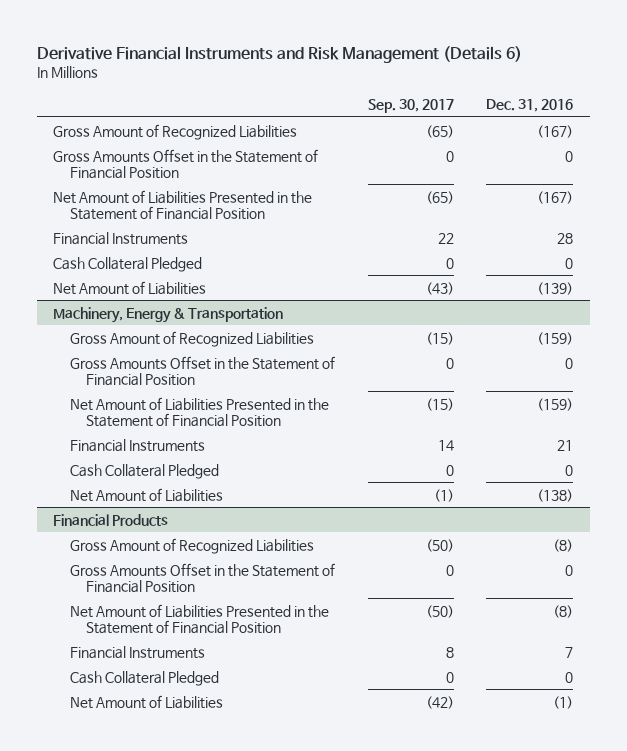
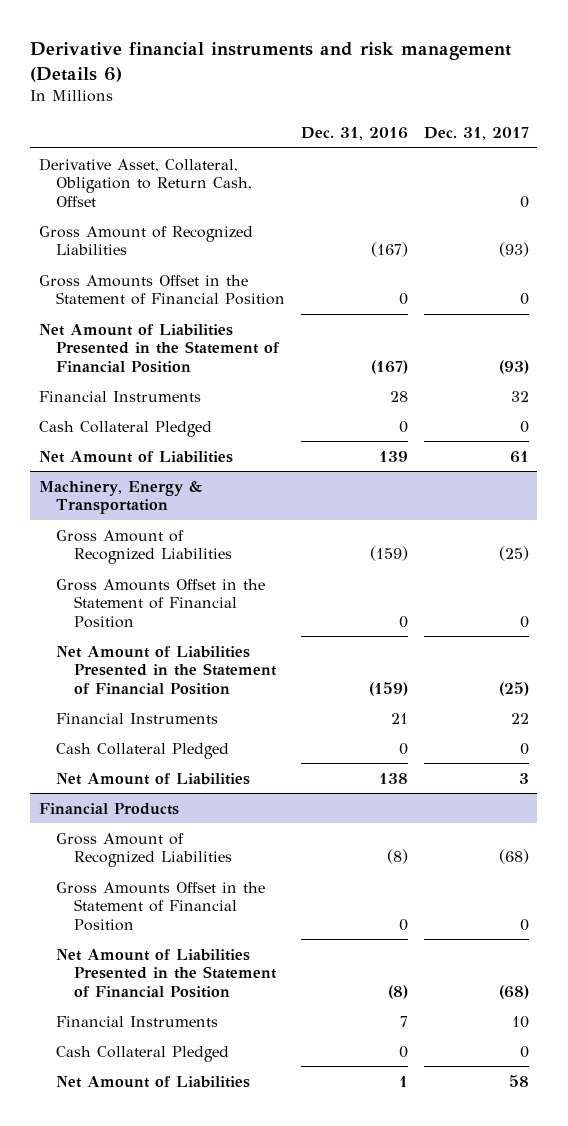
- Derivative Financial Instruments and Risk Management (Details 6)
+ Derivative financial instruments and risk management (Details 6)
- | Sep. 30, 2017 | Dec. 31, 2016
+ | Dec. 31, 2016 | Dec. 31, 2017
+ Derivative Asset, Collateral, Obligation to Return Cash, Offset | | 0
- Net Amount of Liabilities | (43) | (139)
+ Net Amount of Liabilities | 139 | 61
@ Machinery, Energy & Transportation
- Net Amount of Liabilities | (1) | (138)
+ Net Amount of Liabilities | 138 | 3
@ Financial Products
- Net Amount of Liabilities | (42) | (1)
+ Net Amount of Liabilities | 1 | 58

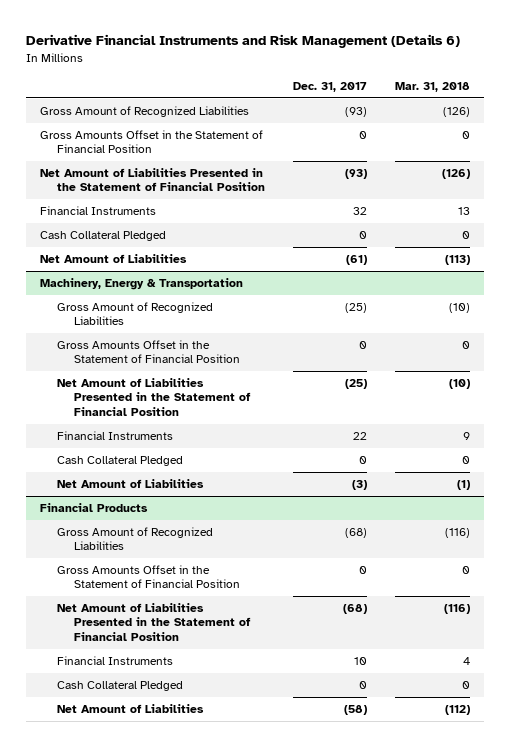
- Derivative financial instruments and risk management (Details 6)
+ Derivative Financial Instruments and Risk Management (Details 6)
- | Dec. 31, 2016 | Dec. 31, 2017
+ | Dec. 31, 2017 | Mar. 31, 2018
- Derivative Asset, Collateral, Obligation to Return Cash, Offset | | 0
- Net Amount of Liabilities | 139 | 61
+ Net Amount of Liabilities | (61) | (113)
@ Machinery, Energy & Transportation
- Net Amount of Liabilities | 138 | 3
+ Net Amount of Liabilities | (3) | (1)
@ Financial Products
- Net Amount of Liabilities | 1 | 58
+ Net Amount of Liabilities | (58) | (112)

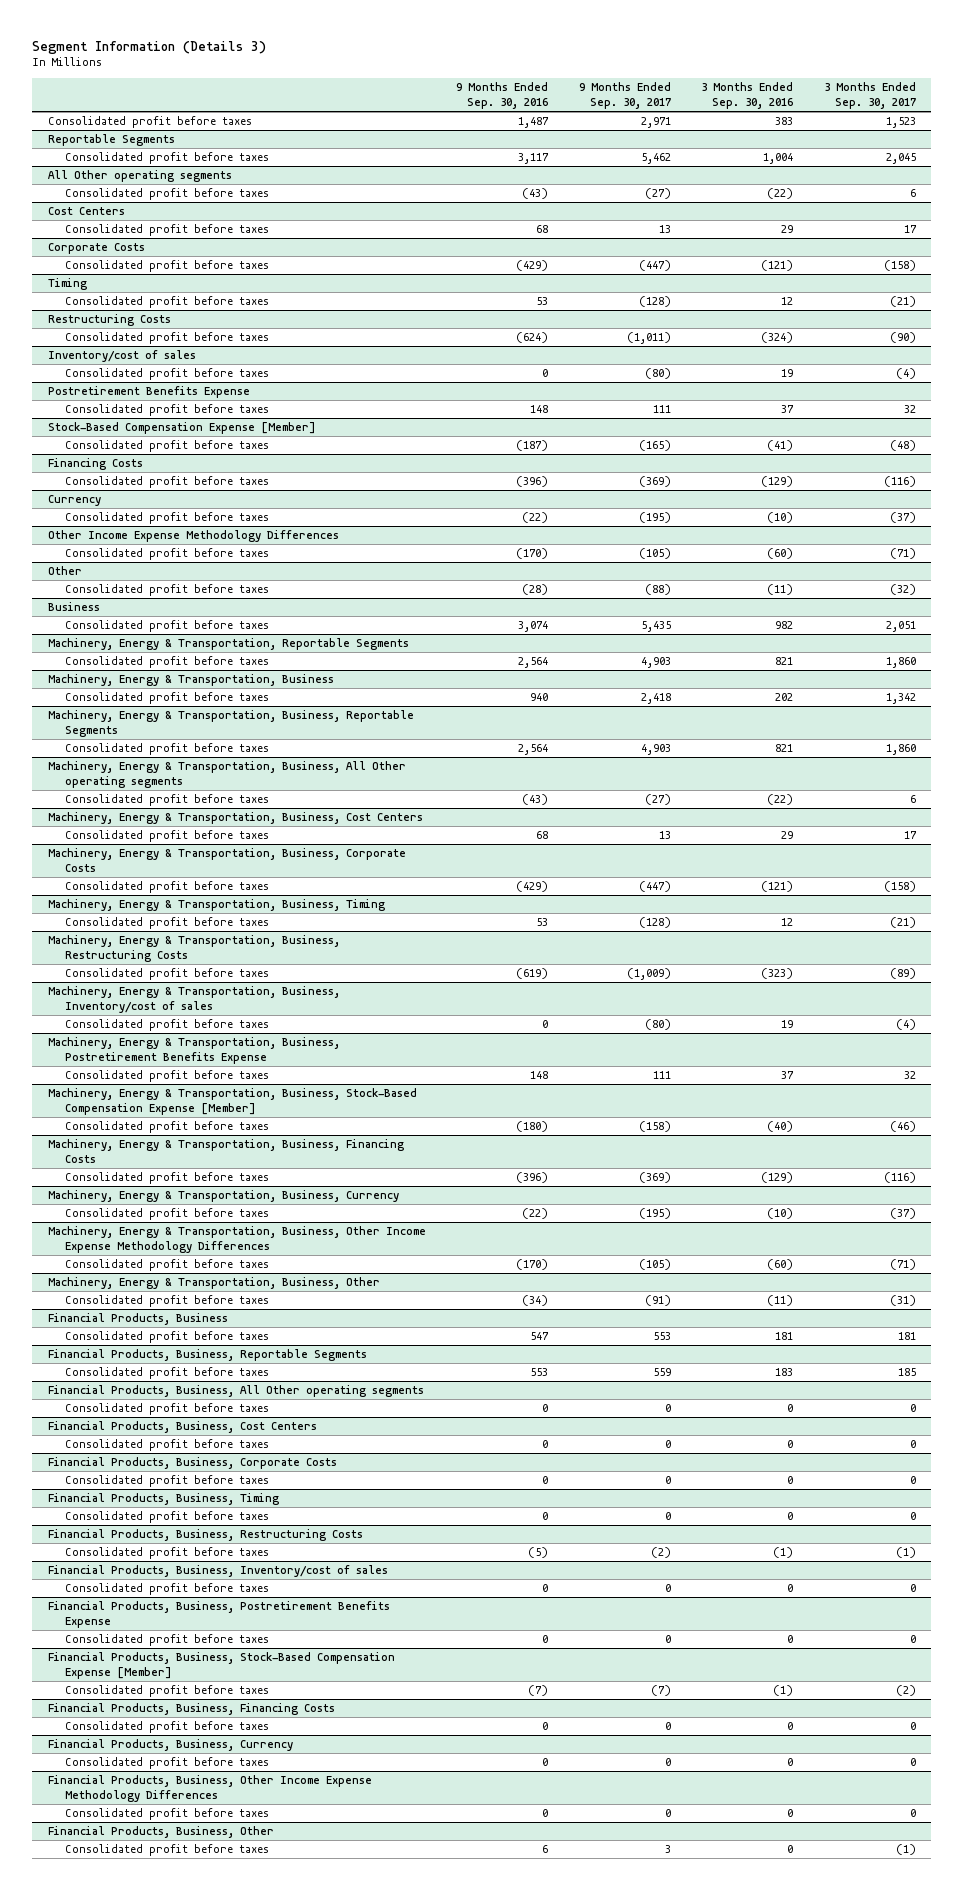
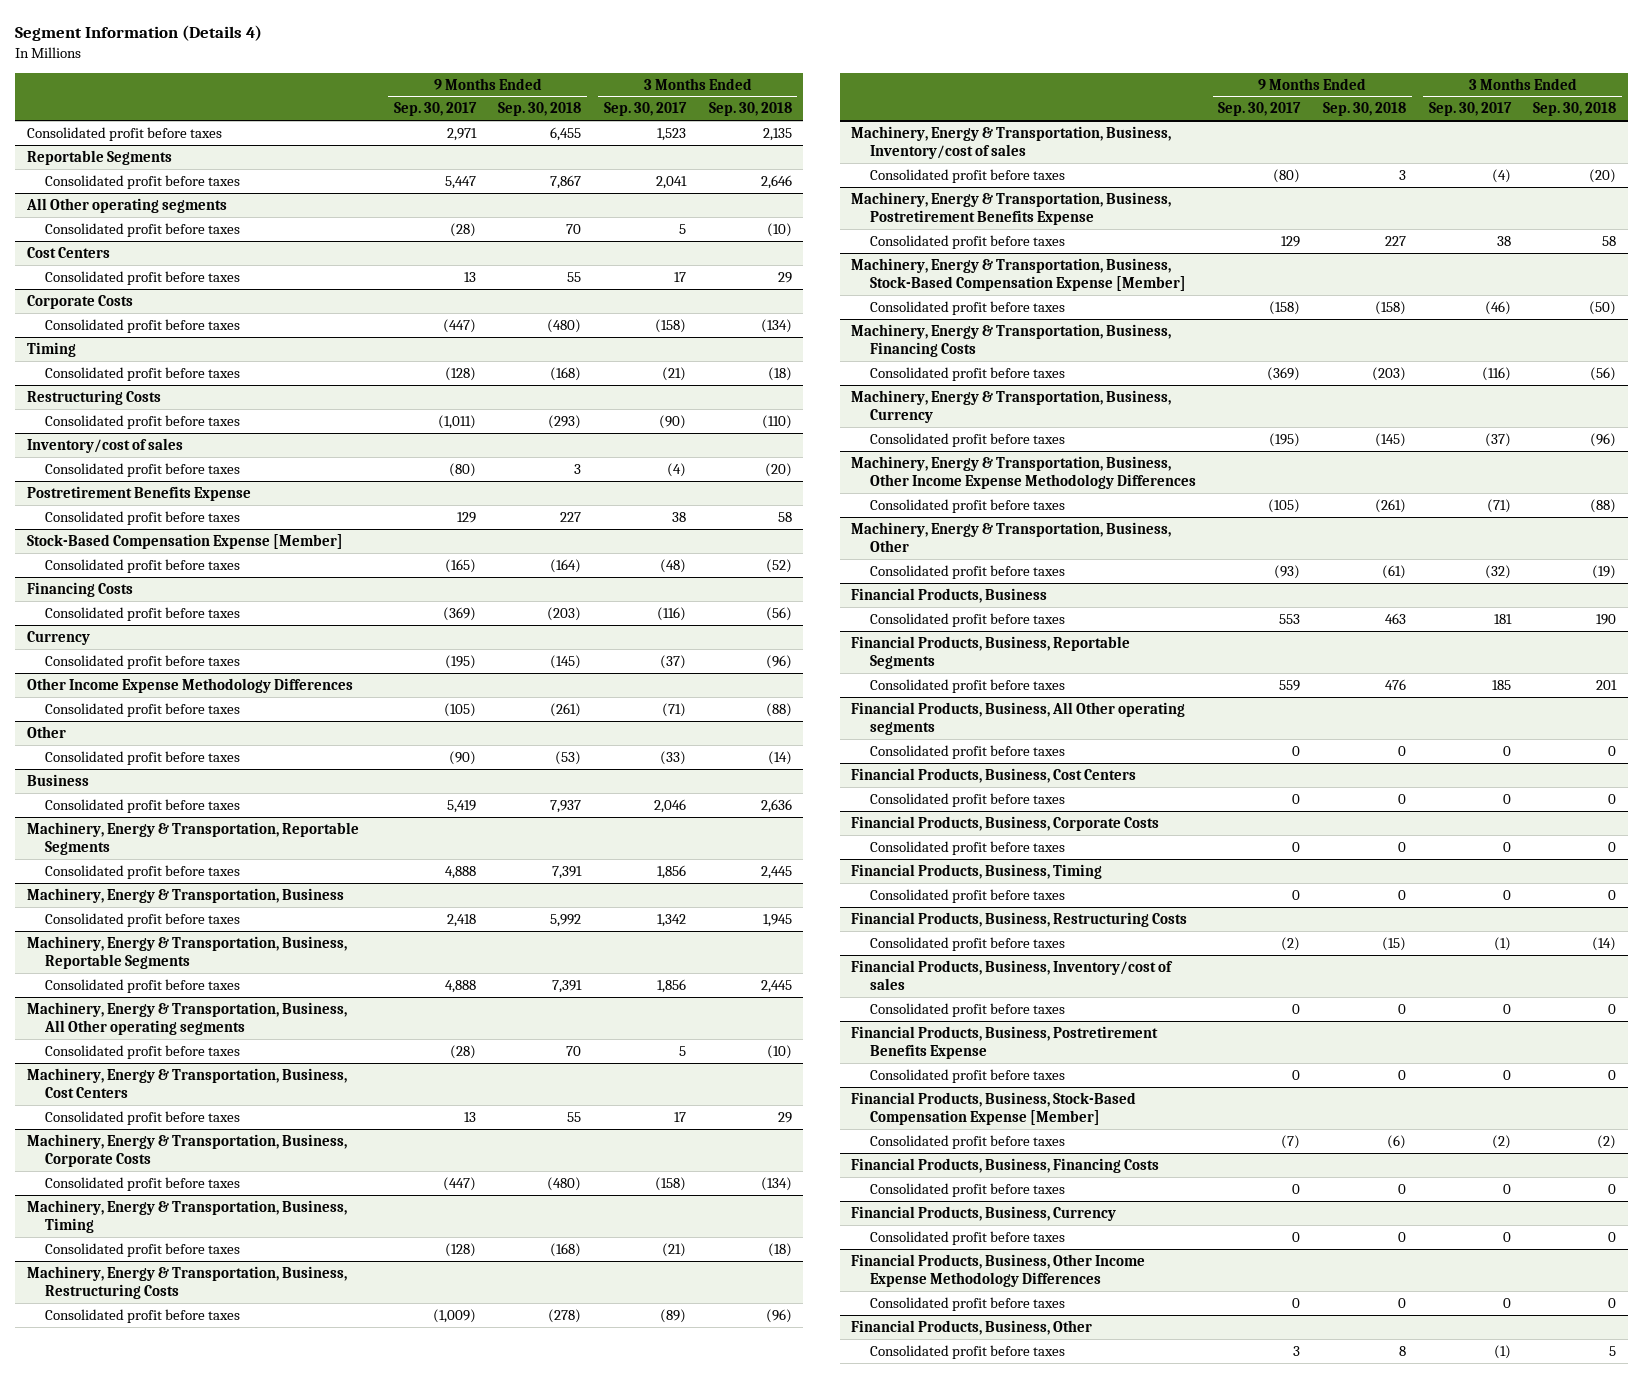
- Segment Information (Details 3)
+ Segment Information (Details 4)
- | 9 Months Ended Sep. 30, 2016 | 9 Months Ended Sep. 30, 2017 | 3 Months Ended Sep. 30, 2016 | 3 Months Ended Sep. 30, 2017
+ | 9 Months Ended Sep. 30, 2017 | 9 Months Ended Sep. 30, 2018 | 3 Months Ended Sep. 30, 2017 | 3 Months Ended Sep. 30, 2018
@ Reportable Segments
- Consolidated profit before taxes | 3,117 | 5,462 | 1,004 | 2,045
+ Consolidated profit before taxes | 5,447 | 7,867 | 2,041 | 2,646
@ All Other operating segments
- Consolidated profit before taxes | (43) | (27) | (22) | 6
+ Consolidated profit before taxes | (28) | 70 | 5 | (10)
@ Postretirement Benefits Expense
- Consolidated profit before taxes | 148 | 111 | 37 | 32
+ Consolidated profit before taxes | 129 | 227 | 38 | 58
@ Other
- Consolidated profit before taxes | (28) | (88) | (11) | (32)
+ Consolidated profit before taxes | (90) | (53) | (33) | (14)
@ Business
- Consolidated profit before taxes | 3,074 | 5,435 | 982 | 2,051
+ Consolidated profit before taxes | 5,419 | 7,937 | 2,046 | 2,636
@ Machinery, Energy & Transportation, Reportable Segments
- Consolidated profit before taxes | 2,564 | 4,903 | 821 | 1,860
+ Consolidated profit before taxes | 4,888 | 7,391 | 1,856 | 2,445
@ Machinery, Energy & Transportation, Business, Reportable Segments
- Consolidated profit before taxes | 2,564 | 4,903 | 821 | 1,860
+ Consolidated profit before taxes | 4,888 | 7,391 | 1,856 | 2,445
@ Machinery, Energy & Transportation, Business, All Other operating segments
- Consolidated profit before taxes | (43) | (27) | (22) | 6
+ Consolidated profit before taxes | (28) | 70 | 5 | (10)
@ Machinery, Energy & Transportation, Business, Postretirement Benefits Expense
- Consolidated profit before taxes | 148 | 111 | 37 | 32
+ Consolidated profit before taxes | 129 | 227 | 38 | 58
@ Machinery, Energy & Transportation, Business, Other
- Consolidated profit before taxes | (34) | (91) | (11) | (31)
+ Consolidated profit before taxes | (93) | (61) | (32) | (19)

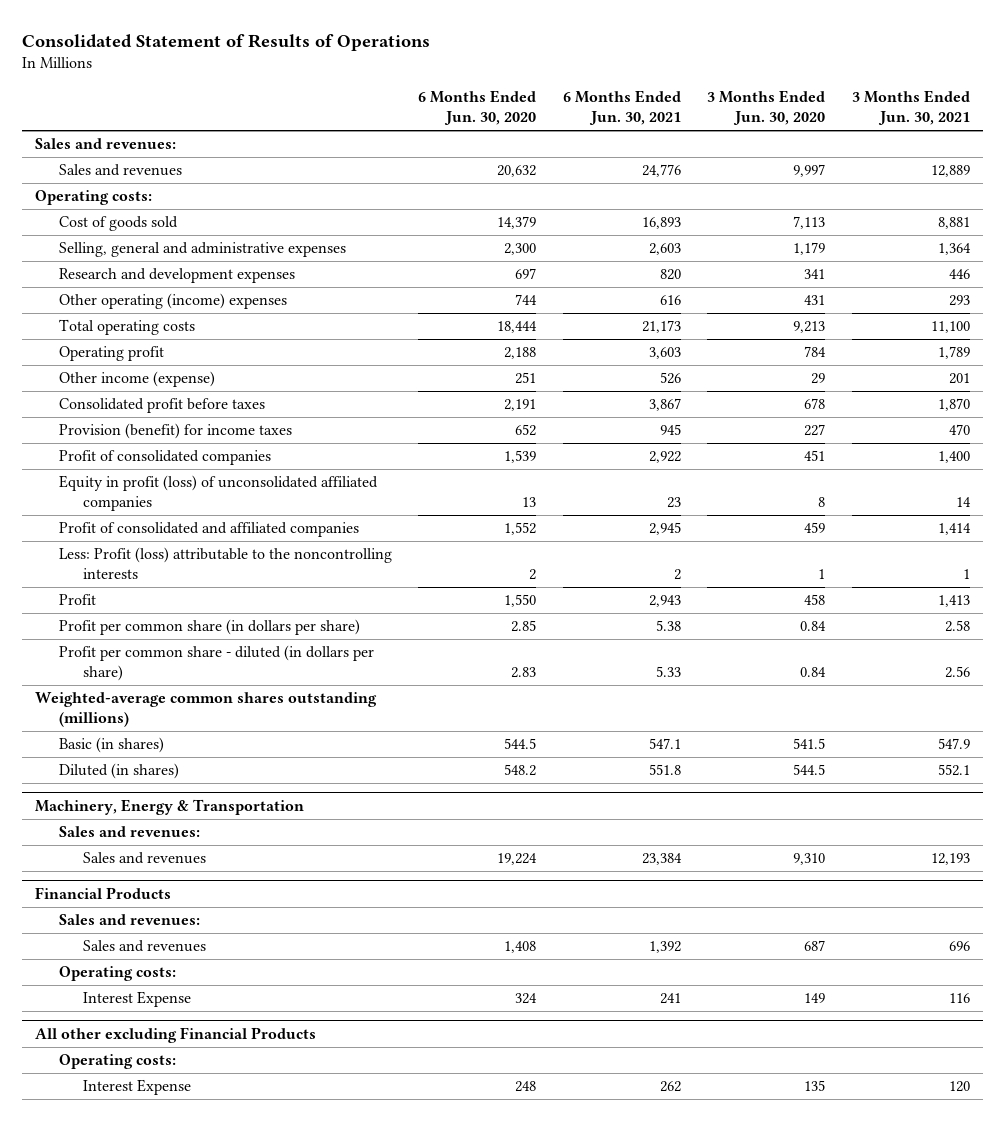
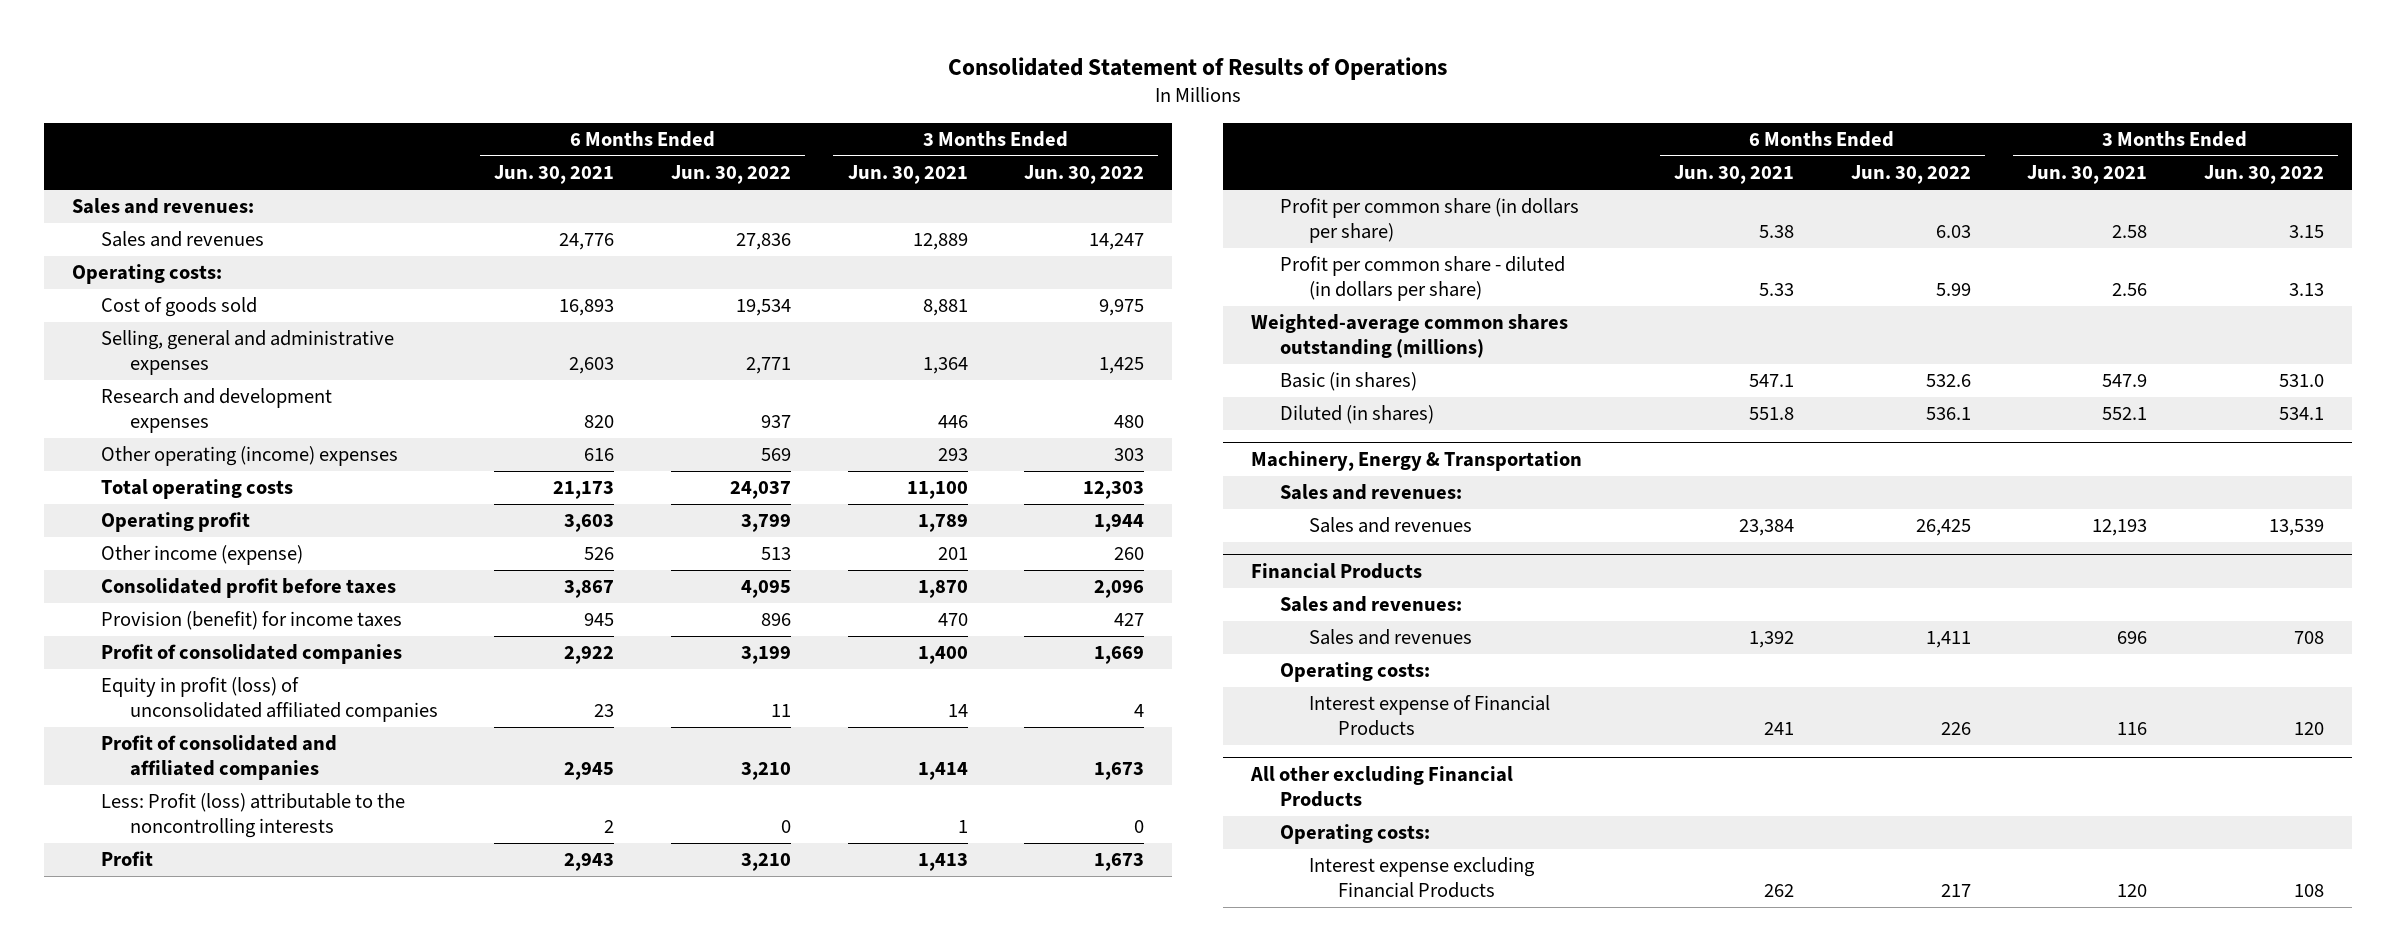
- | 6 Months Ended Jun. 30, 2020 | 6 Months Ended Jun. 30, 2021 | 3 Months Ended Jun. 30, 2020 | 3 Months Ended Jun. 30, 2021
+ | 6 Months Ended Jun. 30, 2021 | 6 Months Ended Jun. 30, 2022 | 3 Months Ended Jun. 30, 2021 | 3 Months Ended Jun. 30, 2022
@ Financial Products
- Interest Expense | 324 | 241 | 149 | 116
+ Interest expense of Financial Products | 241 | 226 | 116 | 120
@ All other excluding Financial Products
- Interest Expense | 248 | 262 | 135 | 120
+ Interest expense excluding Financial Products | 262 | 217 | 120 | 108

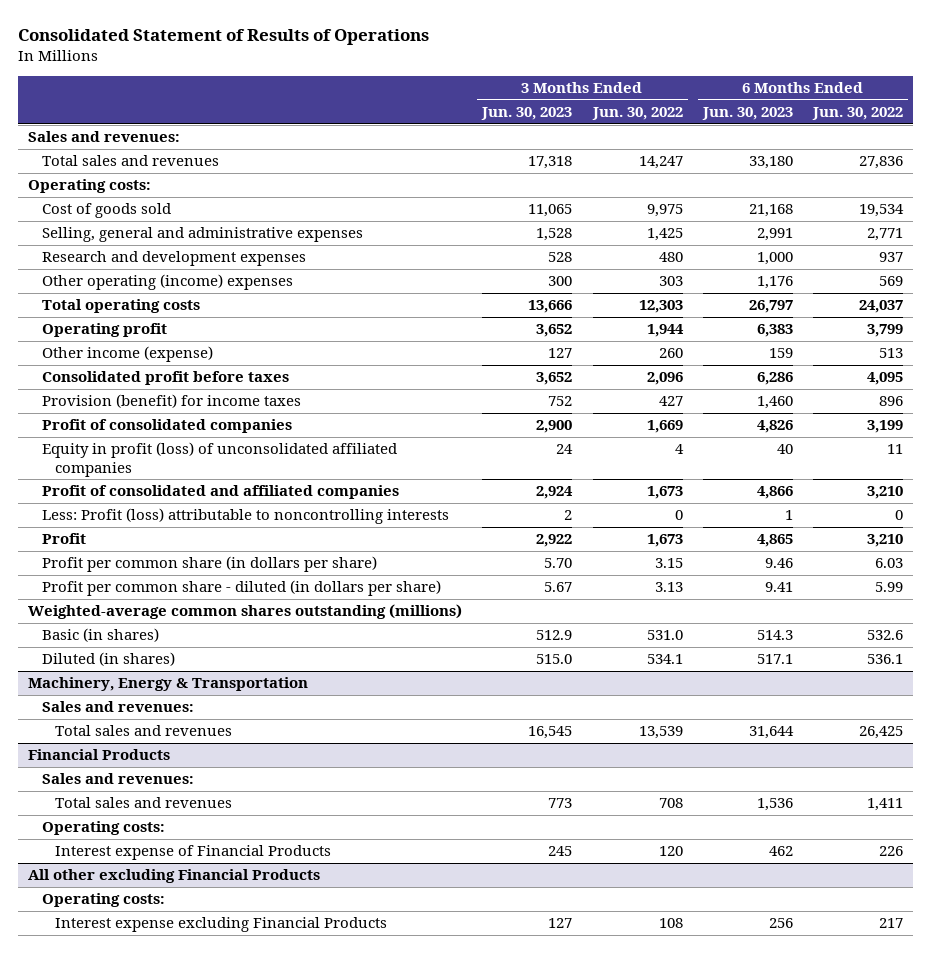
- | 6 Months Ended Jun. 30, 2021 | 6 Months Ended Jun. 30, 2022 | 3 Months Ended Jun. 30, 2021 | 3 Months Ended Jun. 30, 2022
+ | 3 Months Ended Jun. 30, 2023 | 3 Months Ended Jun. 30, 2022 | 6 Months Ended Jun. 30, 2023 | 6 Months Ended Jun. 30, 2022
- Sales and revenues | 24,776 | 27,836 | 12,889 | 14,247
+ Total sales and revenues | 17,318 | 14,247 | 33,180 | 27,836
- Less: Profit (loss) attributable to the noncontrolling interests | 2 | 0 | 1 | 0
+ Less: Profit (loss) attributable to noncontrolling interests | 2 | 0 | 1 | 0
@ Machinery, Energy & Transportation
- Sales and revenues | 23,384 | 26,425 | 12,193 | 13,539
+ Total sales and revenues | 16,545 | 13,539 | 31,644 | 26,425
@ Financial Products
- Sales and revenues | 1,392 | 1,411 | 696 | 708
+ Total sales and revenues | 773 | 708 | 1,536 | 1,411

